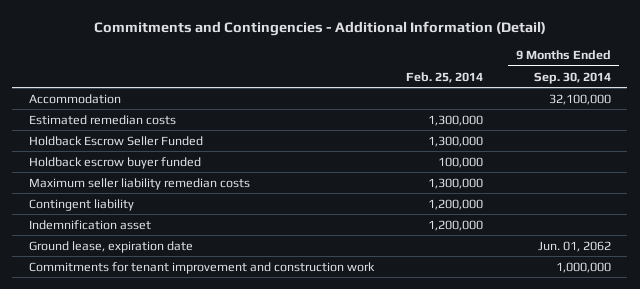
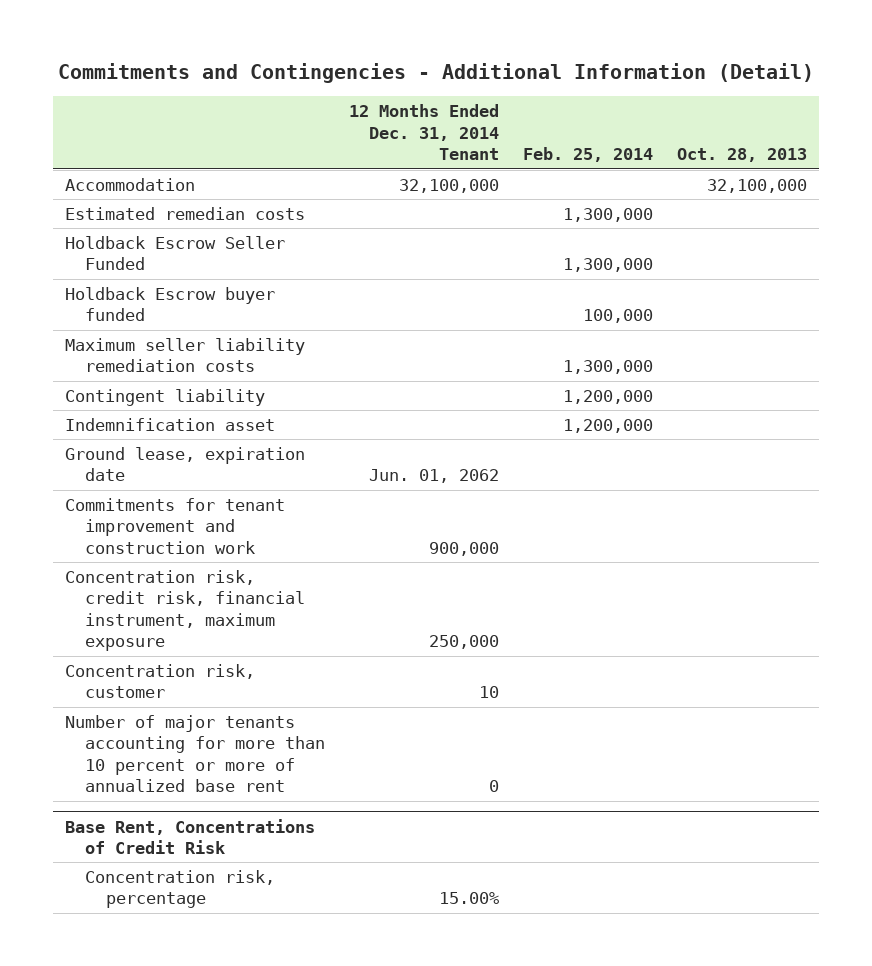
- | Feb. 25, 2014 | 9 Months Ended Sep. 30, 2014
+ | 12 Months Ended Dec. 31, 2014 Tenant | Feb. 25, 2014 | Oct. 28, 2013
- Holdback escrow buyer funded | 100,000 |
- Maximum seller liability remedian costs | 1,300,000 |
+ Holdback Escrow buyer funded | | 100,000 |
+ Maximum seller liability remediation costs | | 1,300,000 |
+ Concentration risk, credit risk, financial instrument, maximum exposure | 250,000 | |
+ Concentration risk, customer | 10 | |
+ Number of major tenants accounting for more than 10 percent or more of annualized base rent | 0 | |
+ Base Rent, Concentrations of Credit Risk
+ Concentration risk, percentage | 15.00% | |

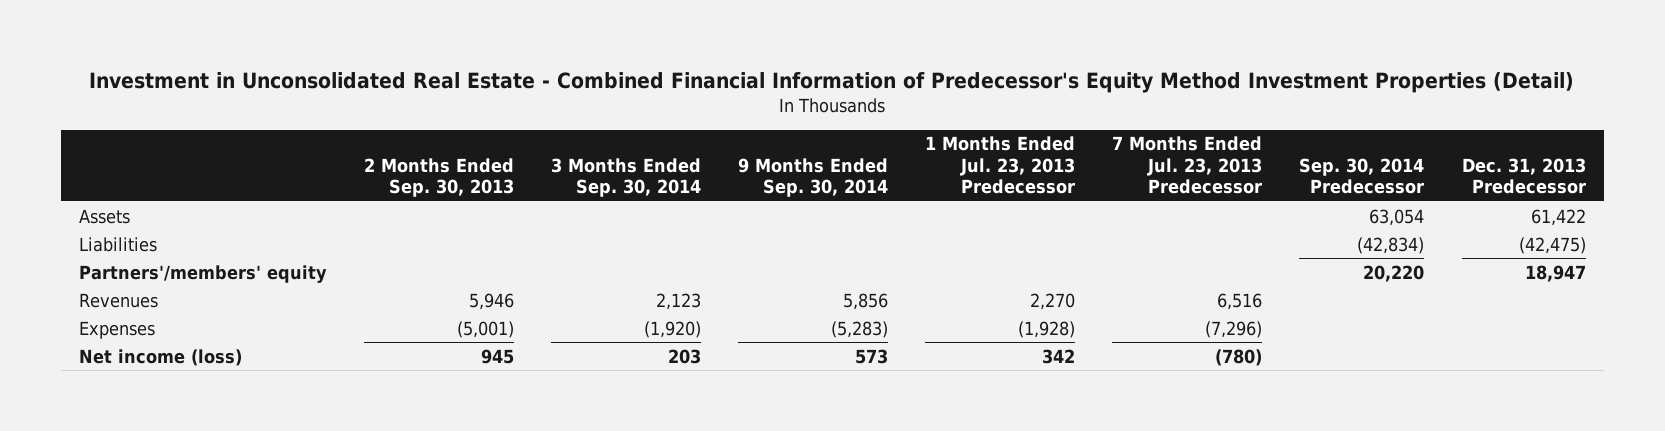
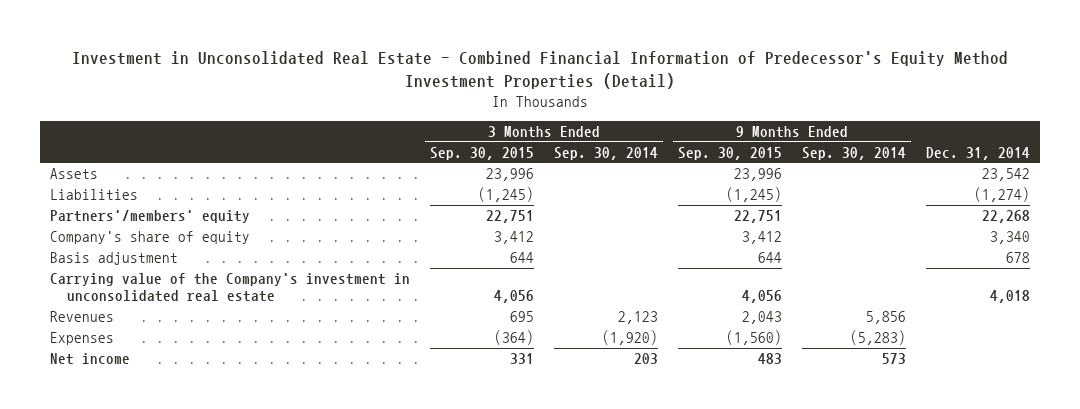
- | 2 Months Ended Sep. 30, 2013 | 3 Months Ended Sep. 30, 2014 | 9 Months Ended Sep. 30, 2014 | 1 Months Ended Jul. 23, 2013 Predecessor | 7 Months Ended Jul. 23, 2013 Predecessor | Sep. 30, 2014 Predecessor | Dec. 31, 2013 Predecessor
+ | 3 Months Ended Sep. 30, 2015 | 3 Months Ended Sep. 30, 2014 | 9 Months Ended Sep. 30, 2015 | 9 Months Ended Sep. 30, 2014 | Dec. 31, 2014
+ Company's share of equity | 3,412 | | 3,412 | | 3,340
+ Basis adjustment | 644 | | 644 | | 678
+ Carrying value of the Company's investment in unconsolidated real estate | 4,056 | | 4,056 | | 4,018
- Net income (loss) | 945 | 203 | 573 | 342 | (780) | |
+ Net income | 331 | 203 | 483 | 573 |

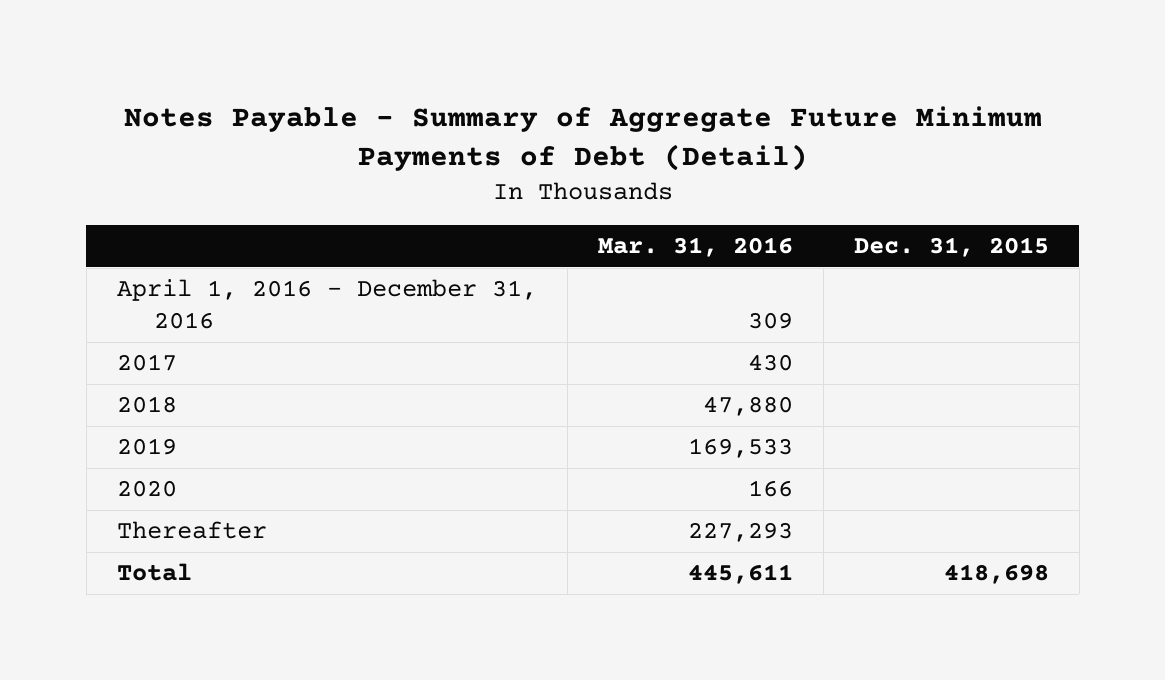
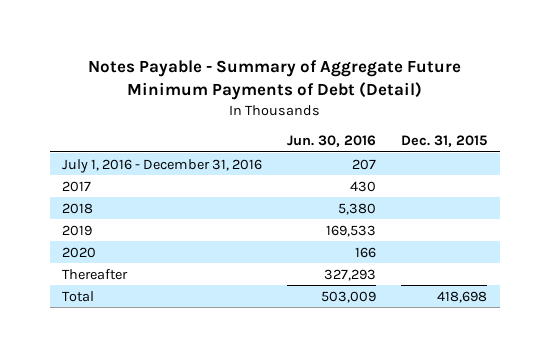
- | Mar. 31, 2016 | Dec. 31, 2015
+ | Jun. 30, 2016 | Dec. 31, 2015
- April 1, 2016 - December 31, 2016 | 309 |
+ July 1, 2016 - December 31, 2016 | 207 |

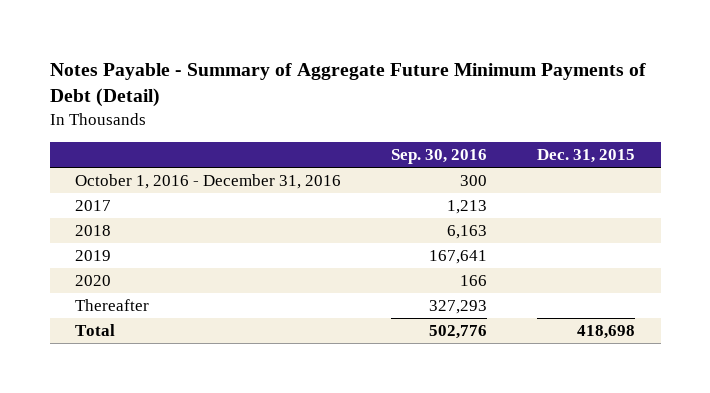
- | Jun. 30, 2016 | Dec. 31, 2015
+ | Sep. 30, 2016 | Dec. 31, 2015
- July 1, 2016 - December 31, 2016 | 207 |
+ October 1, 2016 - December 31, 2016 | 300 |

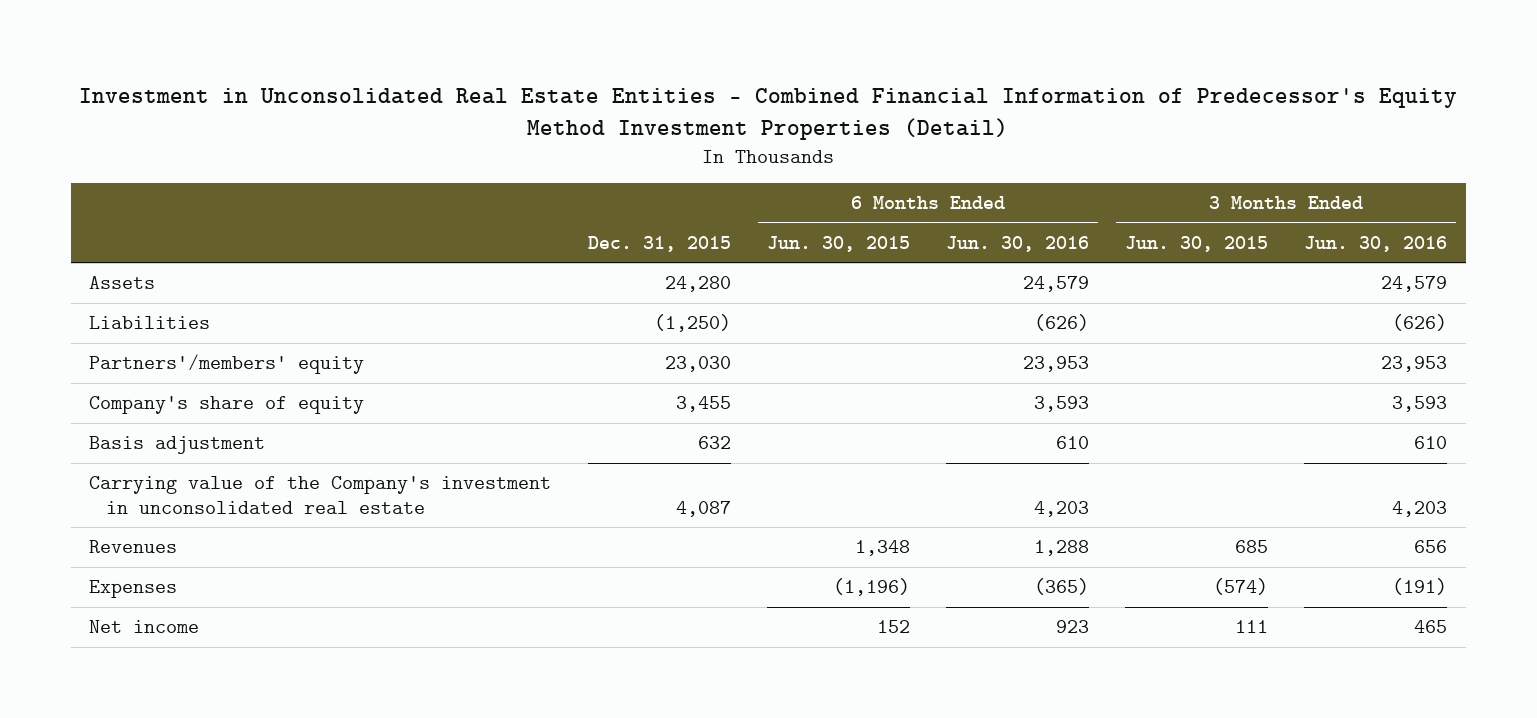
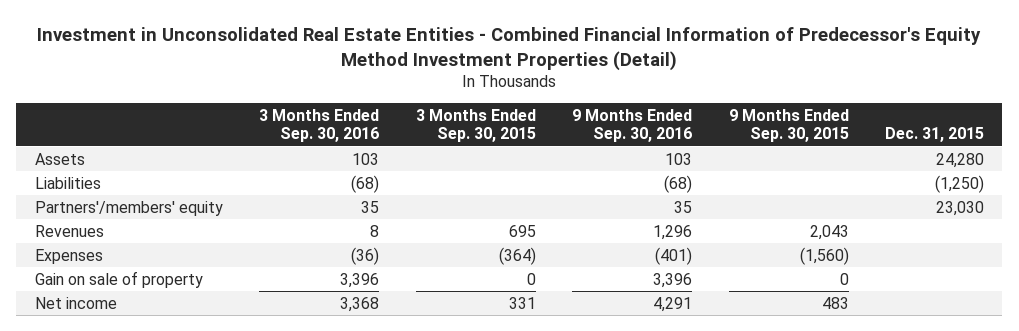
- | Dec. 31, 2015 | 6 Months Ended Jun. 30, 2015 | 6 Months Ended Jun. 30, 2016 | 3 Months Ended Jun. 30, 2015 | 3 Months Ended Jun. 30, 2016
+ | 3 Months Ended Sep. 30, 2016 | 3 Months Ended Sep. 30, 2015 | 9 Months Ended Sep. 30, 2016 | 9 Months Ended Sep. 30, 2015 | Dec. 31, 2015
- Company's share of equity | 3,455 | | 3,593 | | 3,593
- Basis adjustment | 632 | | 610 | | 610
- Carrying value of the Company's investment in unconsolidated real estate | 4,087 | | 4,203 | | 4,203
+ Gain on sale of property | 3,396 | 0 | 3,396 | 0 |

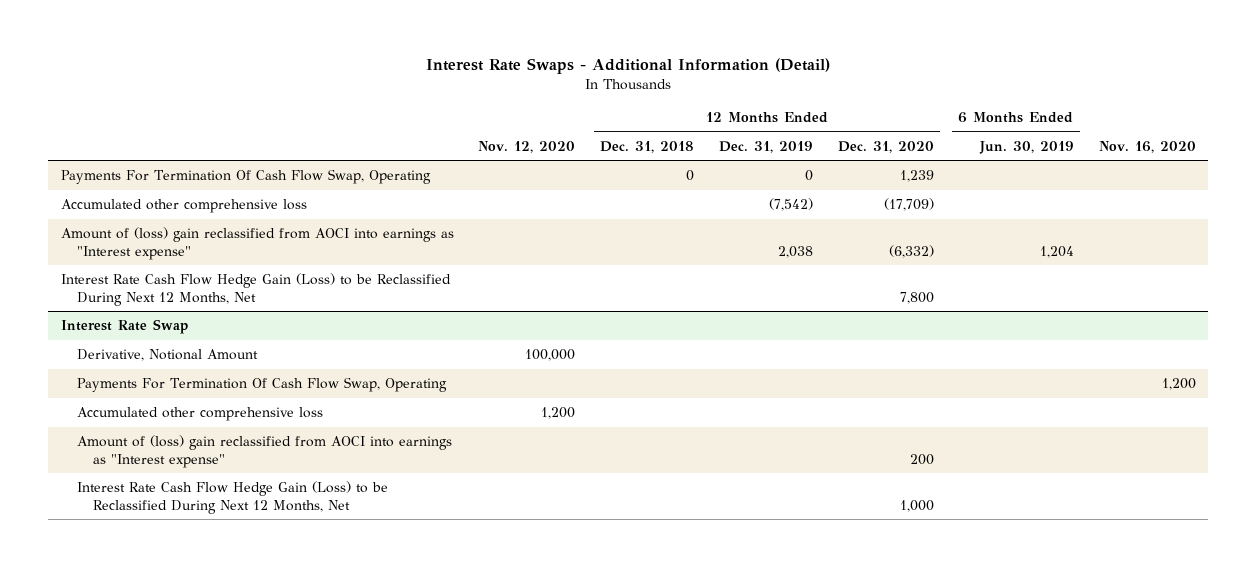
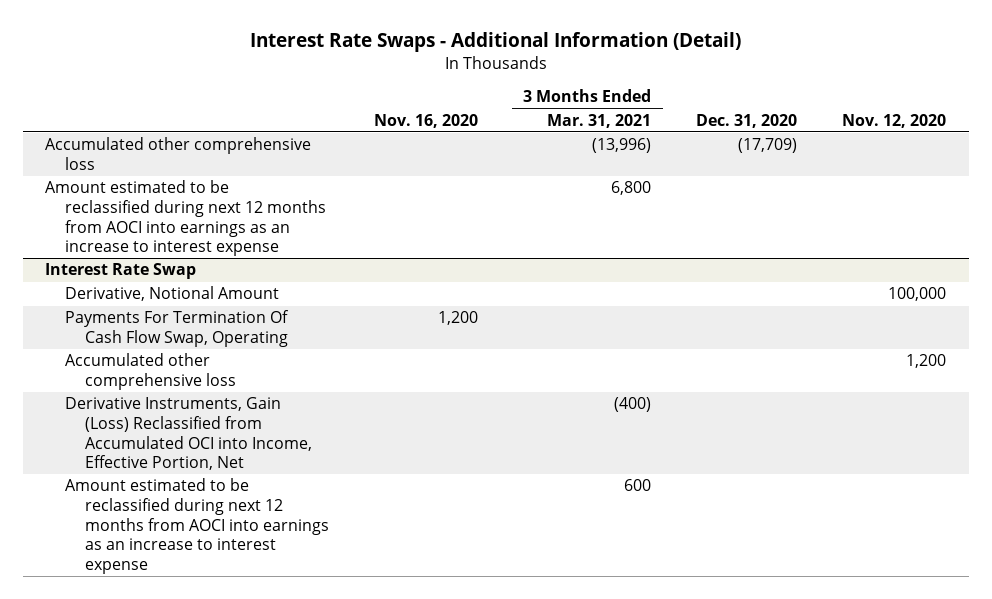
- | Nov. 12, 2020 | 12 Months Ended Dec. 31, 2018 | 12 Months Ended Dec. 31, 2019 | 12 Months Ended Dec. 31, 2020 | 6 Months Ended Jun. 30, 2019 | Nov. 16, 2020
+ | Nov. 16, 2020 | 3 Months Ended Mar. 31, 2021 | Dec. 31, 2020 | Nov. 12, 2020
- Payments For Termination Of Cash Flow Swap, Operating | | 0 | 0 | 1,239 | |
- Amount of (loss) gain reclassified from AOCI into earnings as "Interest expense" | | | 2,038 | (6,332) | 1,204 |
- Interest Rate Cash Flow Hedge Gain (Loss) to be Reclassified During Next 12 Months, Net | | | | 7,800 | |
+ Amount estimated to be reclassified during next 12 months from AOCI into earnings as an increase to interest expense | | 6,800 | |
@ Interest Rate Swap
- Amount of (loss) gain reclassified from AOCI into earnings as "Interest expense" | | | | 200 | |
- Interest Rate Cash Flow Hedge Gain (Loss) to be Reclassified During Next 12 Months, Net | | | | 1,000 | |
+ Derivative Instruments, Gain (Loss) Reclassified from Accumulated OCI into Income, Effective Portion, Net | | (400) | |
+ Amount estimated to be reclassified during next 12 months from AOCI into earnings as an increase to interest expense | | 600 | |

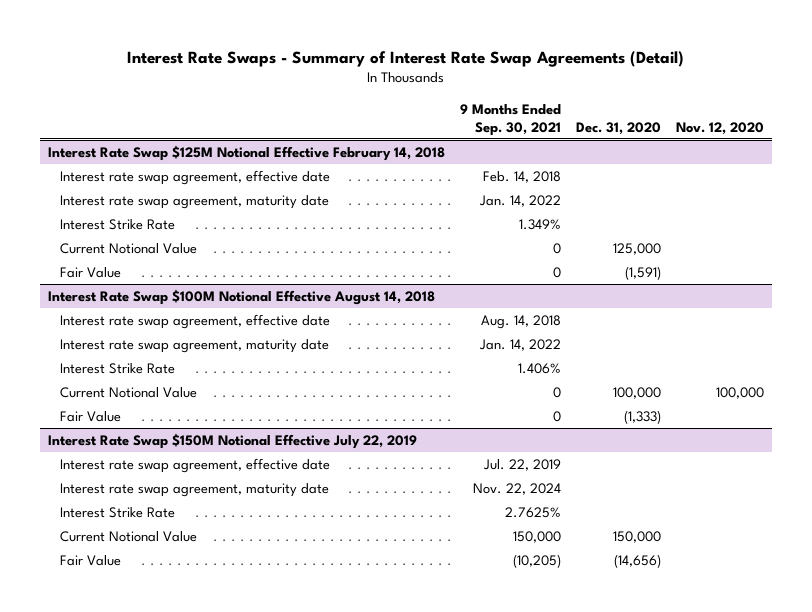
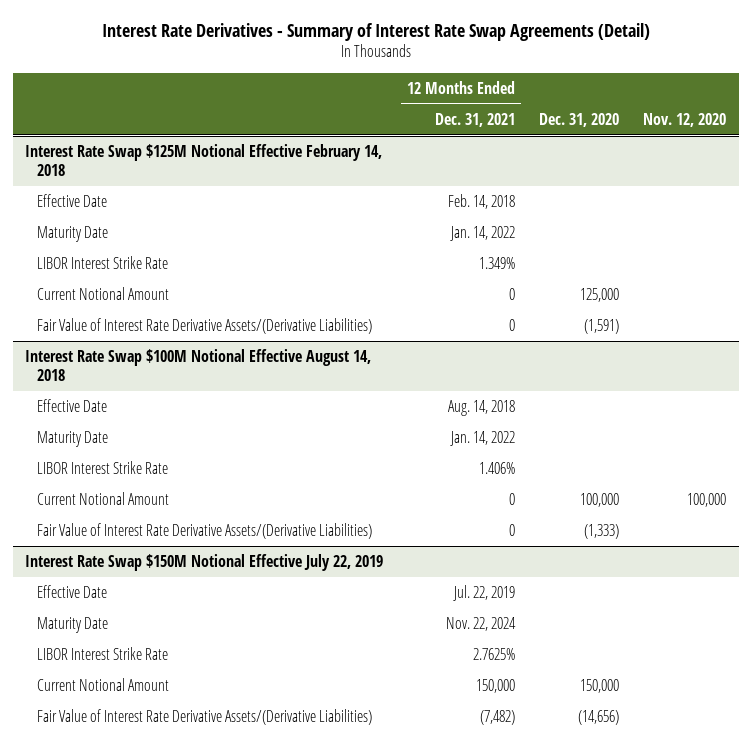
- Interest Rate Swaps - Summary of Interest Rate Swap Agreements (Detail)
+ Interest Rate Derivatives - Summary of Interest Rate Swap Agreements (Detail)
- | 9 Months Ended Sep. 30, 2021 | Dec. 31, 2020 | Nov. 12, 2020
+ | 12 Months Ended Dec. 31, 2021 | Dec. 31, 2020 | Nov. 12, 2020
@ Interest Rate Swap $125M Notional Effective February 14, 2018
- Interest rate swap agreement, effective date | Feb. 14, 2018 | |
- Interest rate swap agreement, maturity date | Jan. 14, 2022 | |
- Interest Strike Rate | 1.349% | |
- Current Notional Value | 0 | 125,000 |
- Fair Value | 0 | (1,591) |
+ Effective Date | Feb. 14, 2018 | |
+ Maturity Date | Jan. 14, 2022 | |
+ LIBOR Interest Strike Rate | 1.349% | |
+ Current Notional Amount | 0 | 125,000 |
+ Fair Value of Interest Rate Derivative Assets/(Derivative Liabilities) | 0 | (1,591) |
@ Interest Rate Swap $100M Notional Effective August 14, 2018
- Interest rate swap agreement, effective date | Aug. 14, 2018 | |
- Interest rate swap agreement, maturity date | Jan. 14, 2022 | |
- Interest Strike Rate | 1.406% | |
- Current Notional Value | 0 | 100,000 | 100,000
- Fair Value | 0 | (1,333) |
+ Effective Date | Aug. 14, 2018 | |
+ Maturity Date | Jan. 14, 2022 | |
+ LIBOR Interest Strike Rate | 1.406% | |
+ Current Notional Amount | 0 | 100,000 | 100,000
+ Fair Value of Interest Rate Derivative Assets/(Derivative Liabilities) | 0 | (1,333) |
@ Interest Rate Swap $150M Notional Effective July 22, 2019
- Interest rate swap agreement, effective date | Jul. 22, 2019 | |
- Interest rate swap agreement, maturity date | Nov. 22, 2024 | |
- Interest Strike Rate | 2.7625% | |
- Current Notional Value | 150,000 | 150,000 |
- Fair Value | (10,205) | (14,656) |
+ Effective Date | Jul. 22, 2019 | |
+ Maturity Date | Nov. 22, 2024 | |
+ LIBOR Interest Strike Rate | 2.7625% | |
+ Current Notional Amount | 150,000 | 150,000 |
+ Fair Value of Interest Rate Derivative Assets/(Derivative Liabilities) | (7,482) | (14,656) |

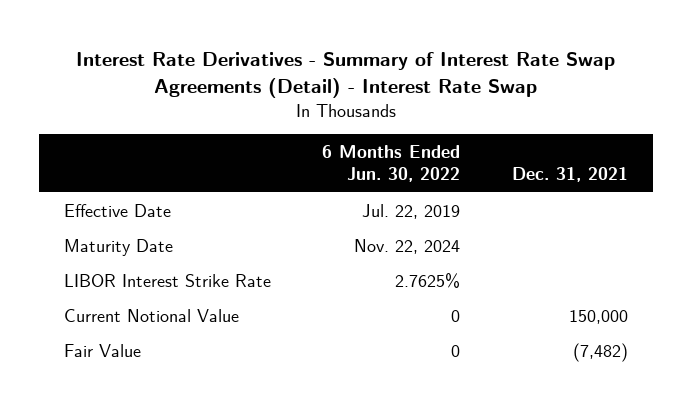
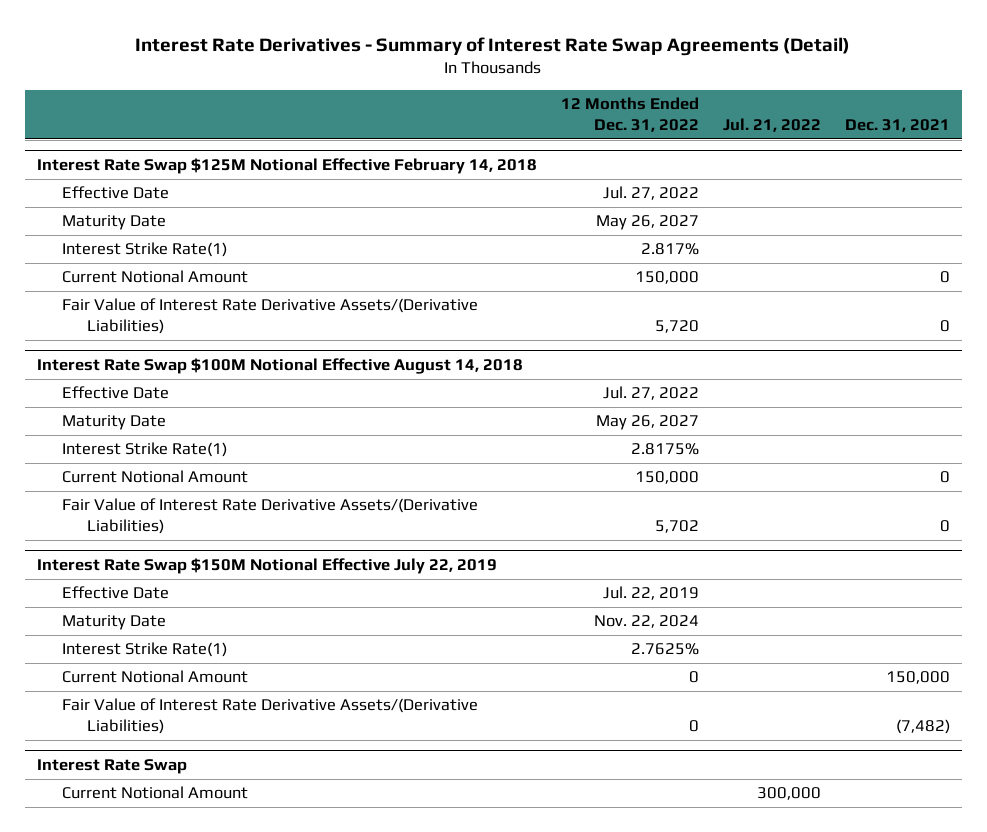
- Interest Rate Derivatives - Summary of Interest Rate Swap Agreements (Detail) - Interest Rate Swap
+ Interest Rate Derivatives - Summary of Interest Rate Swap Agreements (Detail)
- | 6 Months Ended Jun. 30, 2022 | Dec. 31, 2021
+ | 12 Months Ended Dec. 31, 2022 | Jul. 21, 2022 | Dec. 31, 2021
- Effective Date | Jul. 22, 2019 |
- Maturity Date | Nov. 22, 2024 |
- LIBOR Interest Strike Rate | 2.7625% |
- Current Notional Value | 0 | 150,000
- Fair Value | 0 | (7,482)
+ Interest Rate Swap $125M Notional Effective February 14, 2018
+ Effective Date | Jul. 27, 2022 | |
+ Maturity Date | May 26, 2027 | |
+ Interest Strike Rate(1) | 2.817% | |
+ Current Notional Amount | 150,000 | | 0
+ Fair Value of Interest Rate Derivative Assets/(Derivative Liabilities) | 5,720 | | 0
+ Interest Rate Swap $100M Notional Effective August 14, 2018
+ Effective Date | Jul. 27, 2022 | |
+ Maturity Date | May 26, 2027 | |
+ Interest Strike Rate(1) | 2.8175% | |
+ Current Notional Amount | 150,000 | | 0
+ Fair Value of Interest Rate Derivative Assets/(Derivative Liabilities) | 5,702 | | 0
+ Interest Rate Swap $150M Notional Effective July 22, 2019
+ Effective Date | Jul. 22, 2019 | |
+ Maturity Date | Nov. 22, 2024 | |
+ Interest Strike Rate(1) | 2.7625% | |
+ Current Notional Amount | 0 | | 150,000
+ Fair Value of Interest Rate Derivative Assets/(Derivative Liabilities) | 0 | | (7,482)
+ Interest Rate Swap
+ Current Notional Amount | | 300,000 |

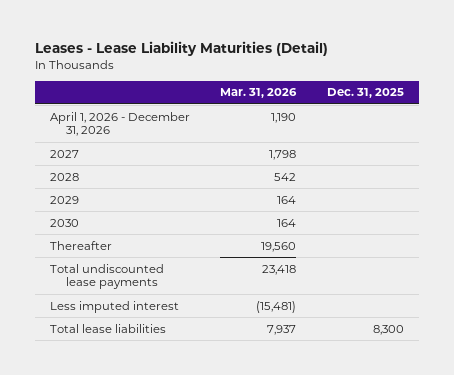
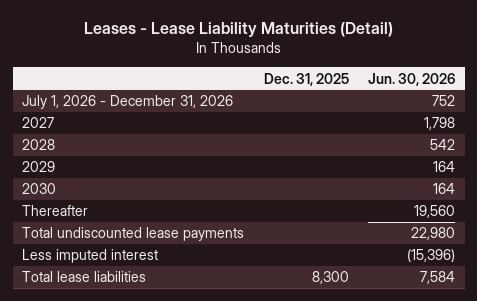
- | Mar. 31, 2026 | Dec. 31, 2025
+ | Dec. 31, 2025 | Jun. 30, 2026
- April 1, 2026 - December 31, 2026 | 1,190 |
+ July 1, 2026 - December 31, 2026 | | 752

